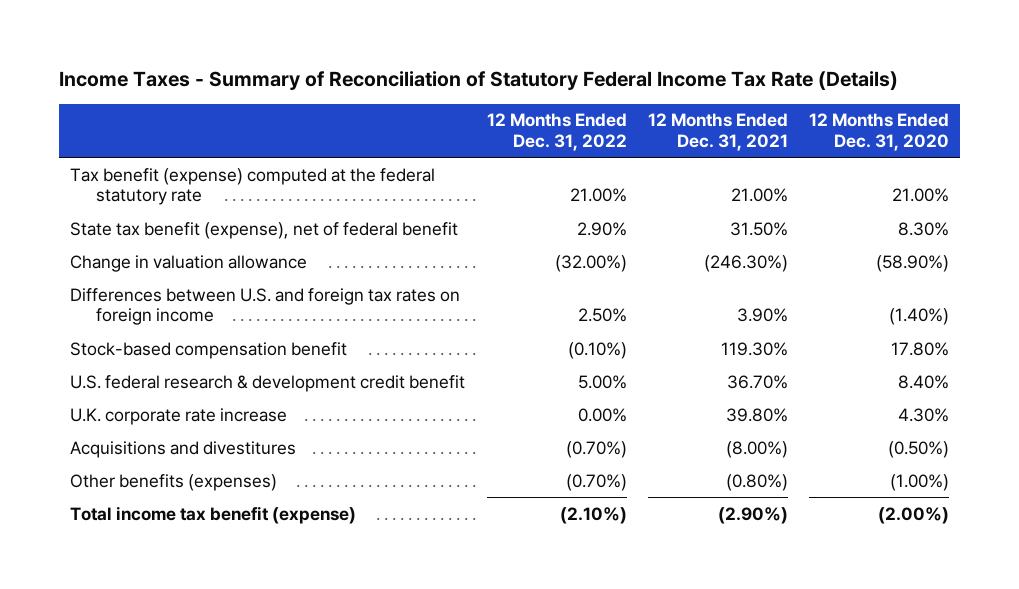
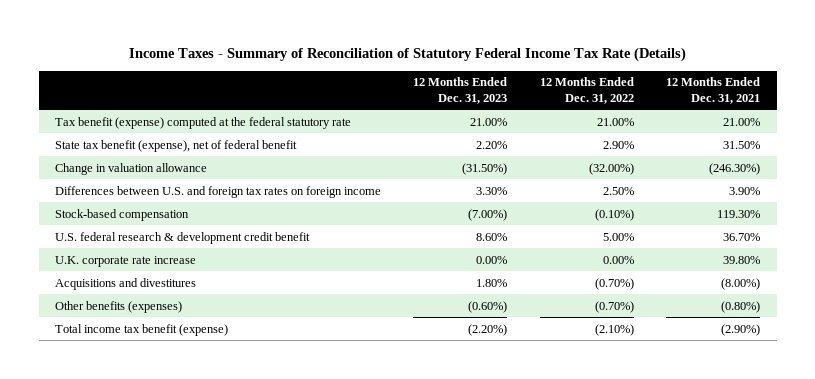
- | 12 Months Ended Dec. 31, 2022 | 12 Months Ended Dec. 31, 2021 | 12 Months Ended Dec. 31, 2020
+ | 12 Months Ended Dec. 31, 2023 | 12 Months Ended Dec. 31, 2022 | 12 Months Ended Dec. 31, 2021
- Stock-based compensation benefit | (0.10%) | 119.30% | 17.80%
+ Stock-based compensation | (7.00%) | (0.10%) | 119.30%

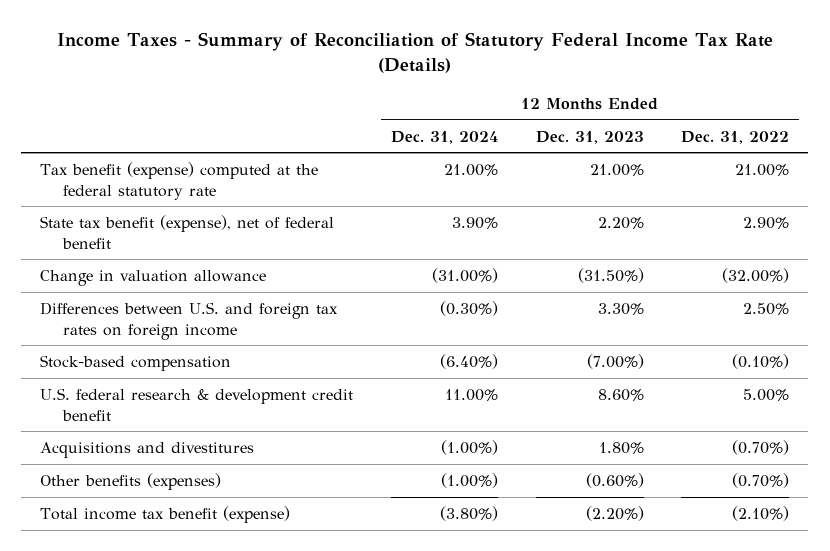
- | 12 Months Ended Dec. 31, 2023 | 12 Months Ended Dec. 31, 2022 | 12 Months Ended Dec. 31, 2021
+ | 12 Months Ended Dec. 31, 2024 | 12 Months Ended Dec. 31, 2023 | 12 Months Ended Dec. 31, 2022
- U.K. corporate rate increase | 0.00% | 0.00% | 39.80%

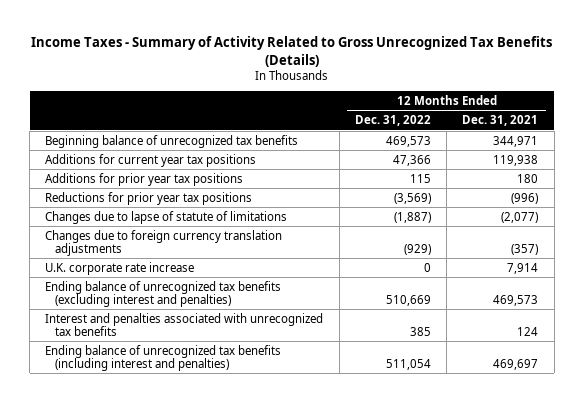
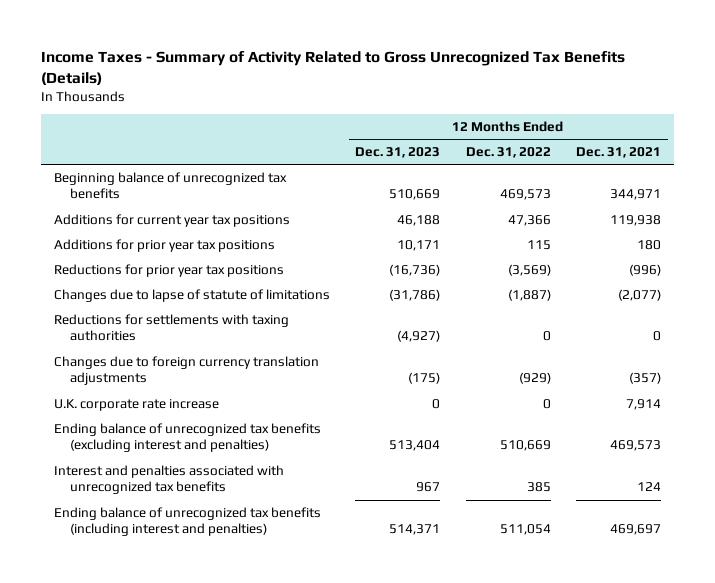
- | 12 Months Ended Dec. 31, 2022 | 12 Months Ended Dec. 31, 2021
+ | 12 Months Ended Dec. 31, 2023 | 12 Months Ended Dec. 31, 2022 | 12 Months Ended Dec. 31, 2021
+ Reductions for settlements with taxing authorities | (4,927) | 0 | 0

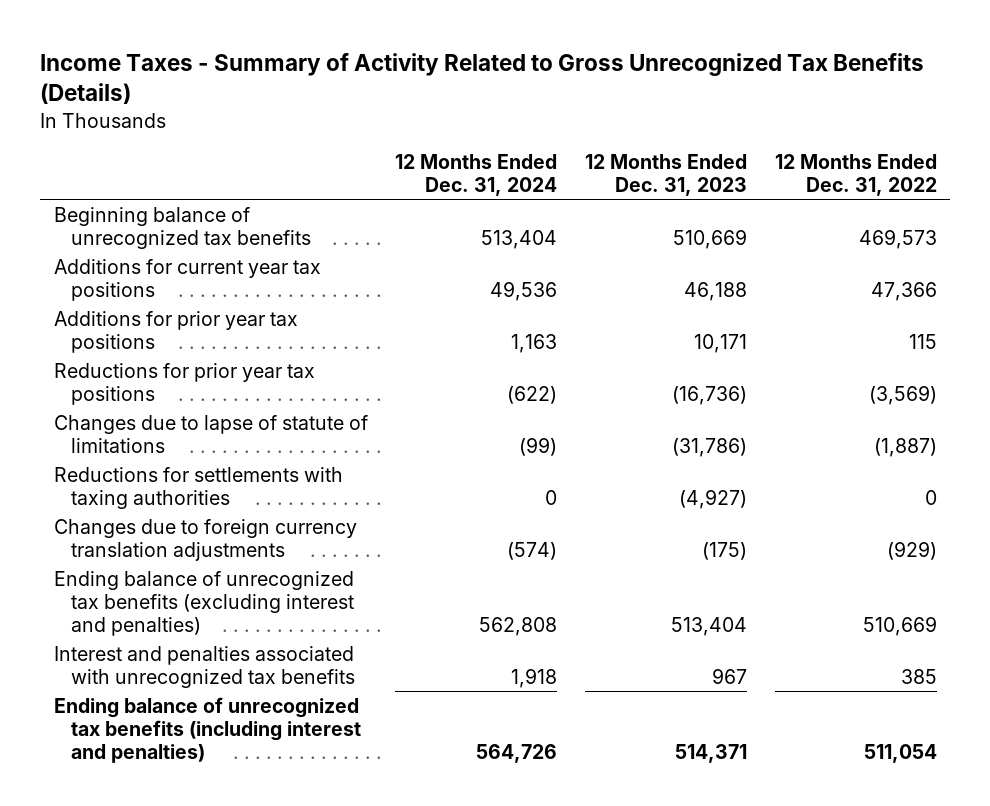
- | 12 Months Ended Dec. 31, 2023 | 12 Months Ended Dec. 31, 2022 | 12 Months Ended Dec. 31, 2021
+ | 12 Months Ended Dec. 31, 2024 | 12 Months Ended Dec. 31, 2023 | 12 Months Ended Dec. 31, 2022
- U.K. corporate rate increase | 0 | 0 | 7,914

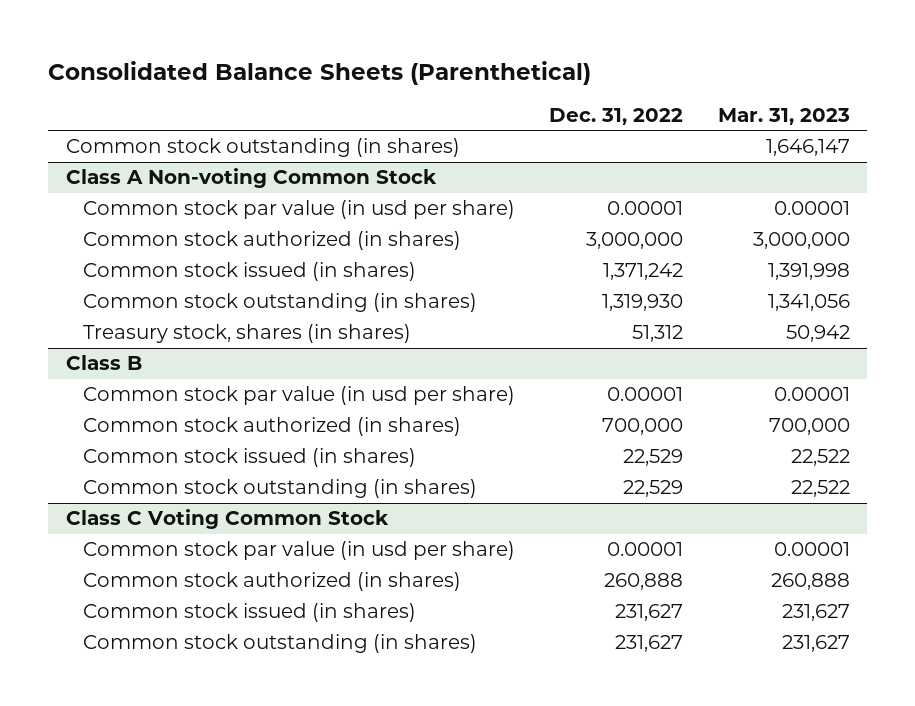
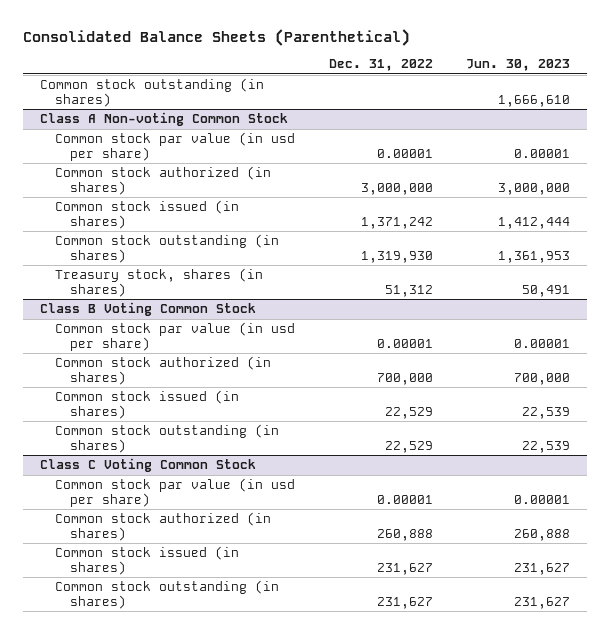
- | Dec. 31, 2022 | Mar. 31, 2023
+ | Dec. 31, 2022 | Jun. 30, 2023
- Class B
+ Class B Voting Common Stock

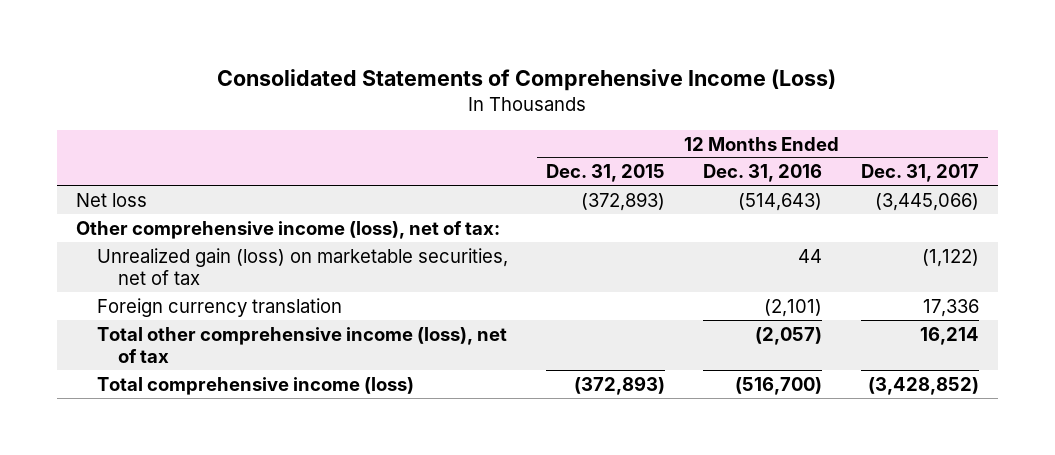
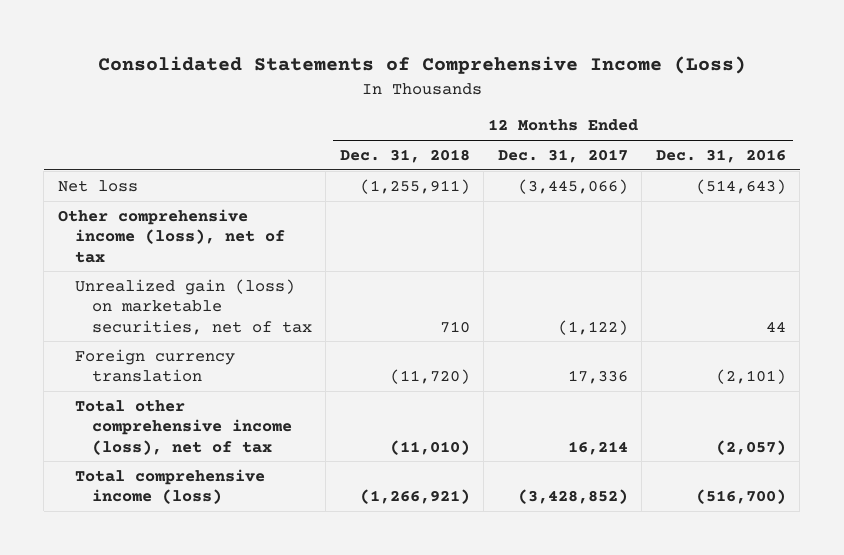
- | 12 Months Ended Dec. 31, 2015 | 12 Months Ended Dec. 31, 2016 | 12 Months Ended Dec. 31, 2017
+ | 12 Months Ended Dec. 31, 2018 | 12 Months Ended Dec. 31, 2017 | 12 Months Ended Dec. 31, 2016
- Other comprehensive income (loss), net of tax:
+ Other comprehensive income (loss), net of tax

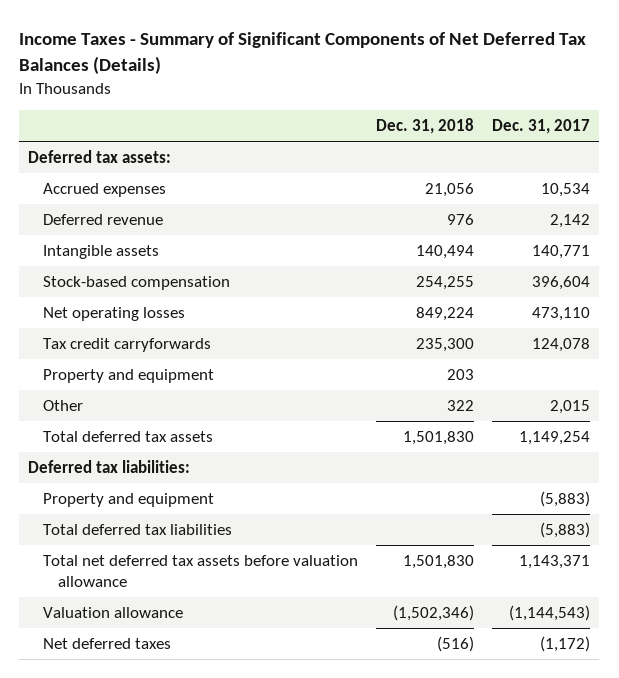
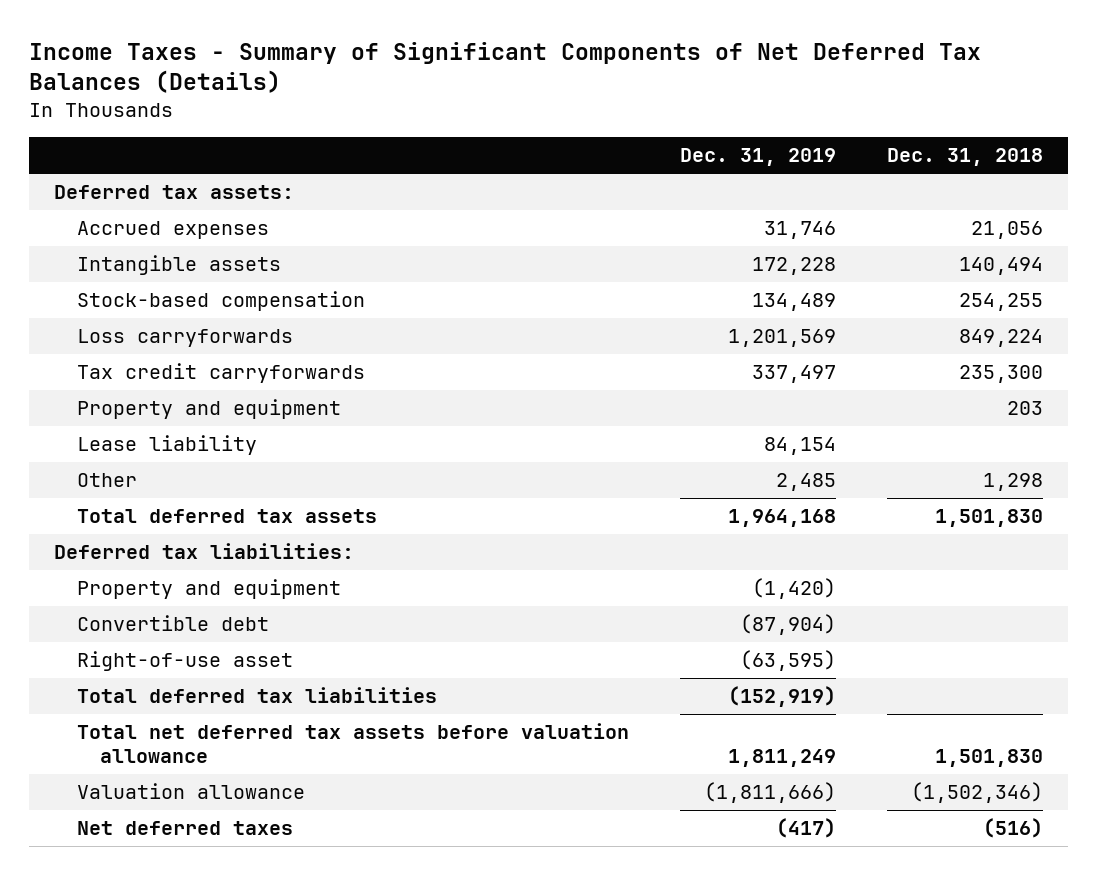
- | Dec. 31, 2018 | Dec. 31, 2017
+ | Dec. 31, 2019 | Dec. 31, 2018
- Deferred revenue | 976 | 2,142
- Net operating losses | 849,224 | 473,110
+ Loss carryforwards | 1,201,569 | 849,224
- Other | 322 | 2,015
+ Lease liability | 84,154 |
+ Other | 2,485 | 1,298
+ Convertible debt | (87,904) |
+ Right-of-use asset | (63,595) |

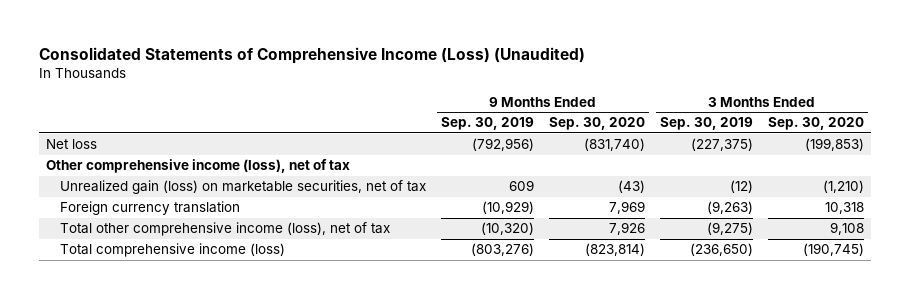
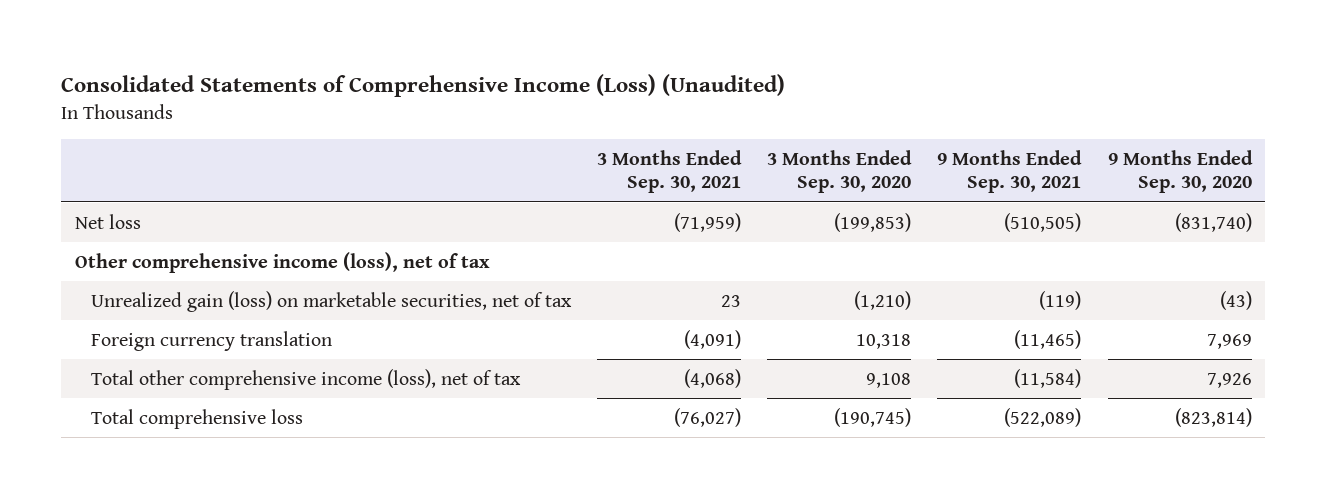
- | 9 Months Ended Sep. 30, 2019 | 9 Months Ended Sep. 30, 2020 | 3 Months Ended Sep. 30, 2019 | 3 Months Ended Sep. 30, 2020
+ | 3 Months Ended Sep. 30, 2021 | 3 Months Ended Sep. 30, 2020 | 9 Months Ended Sep. 30, 2021 | 9 Months Ended Sep. 30, 2020
- Total comprehensive income (loss) | (803,276) | (823,814) | (236,650) | (190,745)
+ Total comprehensive loss | (76,027) | (190,745) | (522,089) | (823,814)

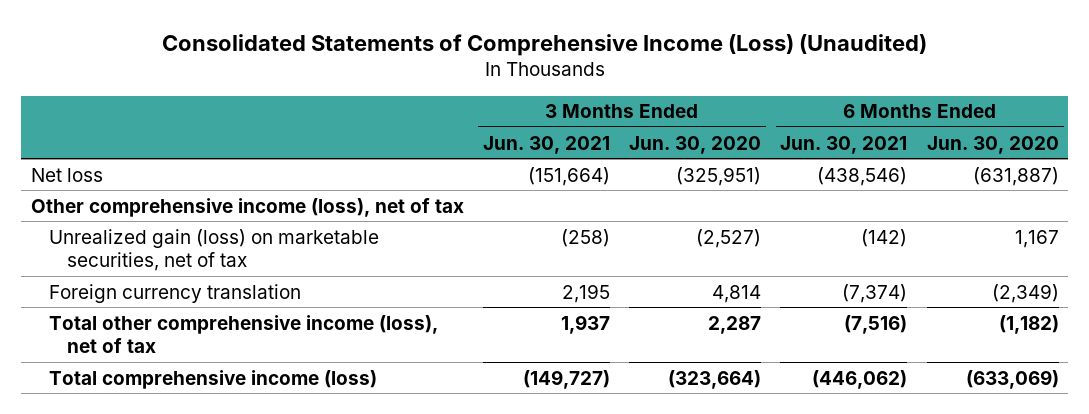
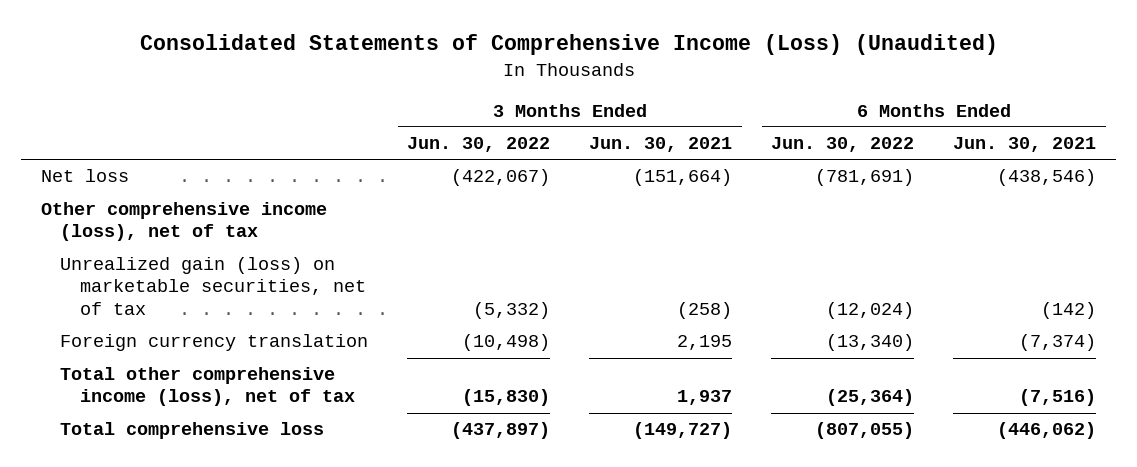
- | 3 Months Ended Jun. 30, 2021 | 3 Months Ended Jun. 30, 2020 | 6 Months Ended Jun. 30, 2021 | 6 Months Ended Jun. 30, 2020
+ | 3 Months Ended Jun. 30, 2022 | 3 Months Ended Jun. 30, 2021 | 6 Months Ended Jun. 30, 2022 | 6 Months Ended Jun. 30, 2021
- Total comprehensive income (loss) | (149,727) | (323,664) | (446,062) | (633,069)
+ Total comprehensive loss | (437,897) | (149,727) | (807,055) | (446,062)

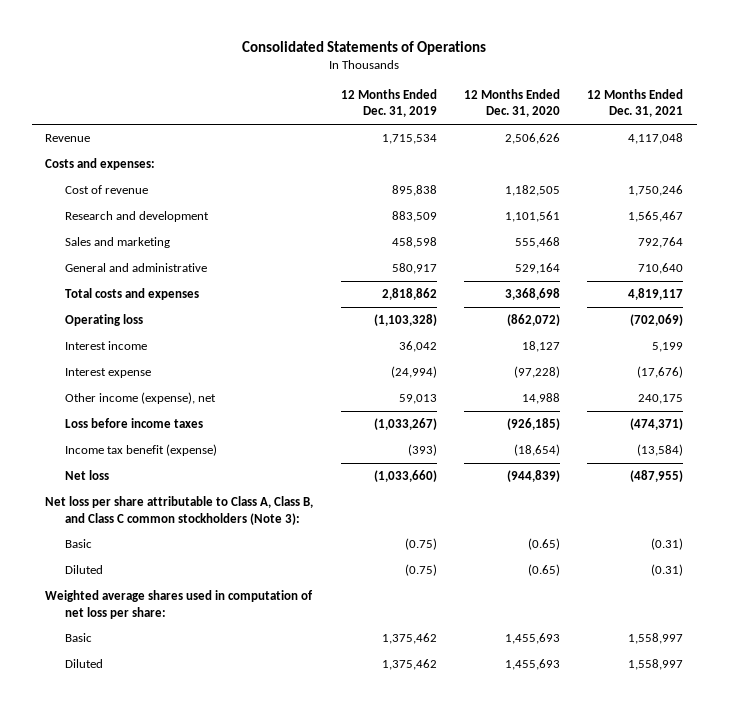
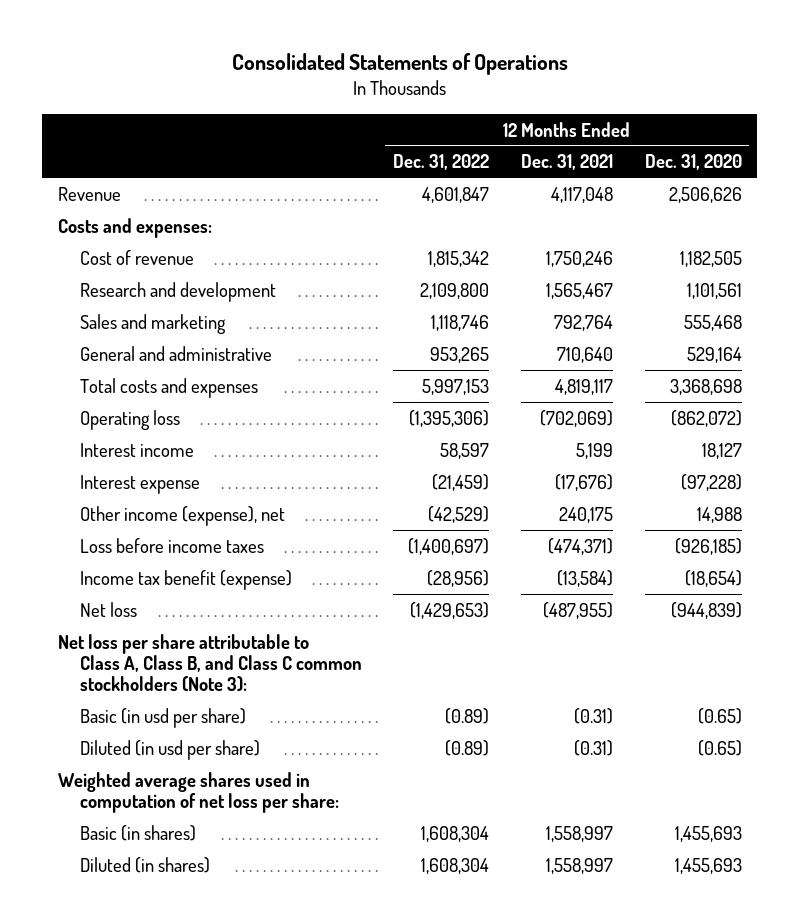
- | 12 Months Ended Dec. 31, 2019 | 12 Months Ended Dec. 31, 2020 | 12 Months Ended Dec. 31, 2021
+ | 12 Months Ended Dec. 31, 2022 | 12 Months Ended Dec. 31, 2021 | 12 Months Ended Dec. 31, 2020
- Basic | (0.75) | (0.65) | (0.31)
- Diluted | (0.75) | (0.65) | (0.31)
+ Basic (in usd per share) | (0.89) | (0.31) | (0.65)
+ Diluted (in usd per share) | (0.89) | (0.31) | (0.65)
- Basic | 1,375,462 | 1,455,693 | 1,558,997
- Diluted | 1,375,462 | 1,455,693 | 1,558,997
+ Basic (in shares) | 1,608,304 | 1,558,997 | 1,455,693
+ Diluted (in shares) | 1,608,304 | 1,558,997 | 1,455,693

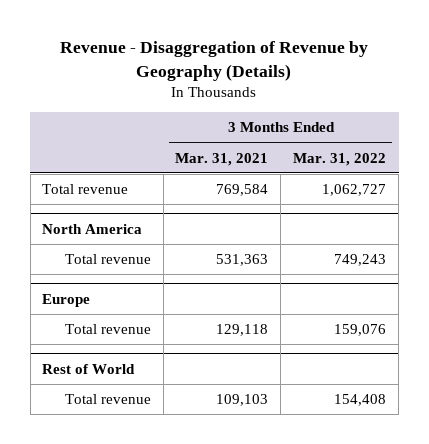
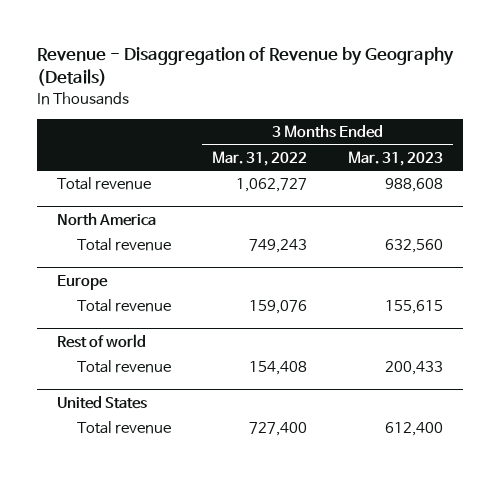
- | 3 Months Ended Mar. 31, 2021 | 3 Months Ended Mar. 31, 2022
+ | 3 Months Ended Mar. 31, 2022 | 3 Months Ended Mar. 31, 2023
- Rest of World
+ Rest of world
+ United States
+ Total revenue | 727,400 | 612,400

